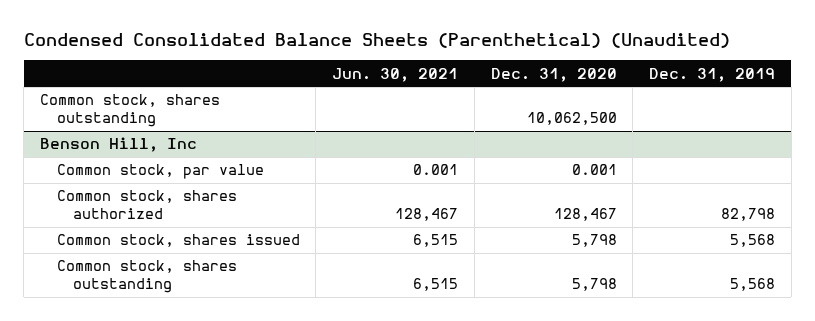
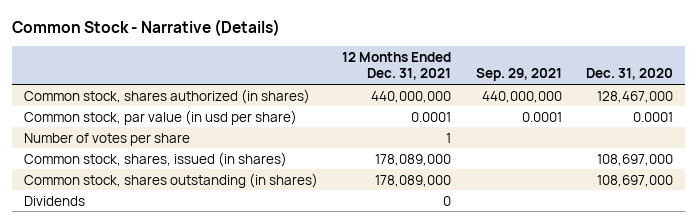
- Condensed Consolidated Balance Sheets (Parenthetical) (Unaudited)
+ Common Stock - Narrative (Details)
- | Jun. 30, 2021 | Dec. 31, 2020 | Dec. 31, 2019
+ | 12 Months Ended Dec. 31, 2021 | Sep. 29, 2021 | Dec. 31, 2020
- Common stock, shares outstanding | | 10,062,500 |
- Benson Hill, Inc
- Common stock, par value | 0.001 | 0.001 |
- Common stock, shares authorized | 128,467 | 128,467 | 82,798
- Common stock, shares issued | 6,515 | 5,798 | 5,568
- Common stock, shares outstanding | 6,515 | 5,798 | 5,568
+ Common stock, shares authorized (in shares) | 440,000,000 | 440,000,000 | 128,467,000
+ Common stock, par value (in usd per share) | 0.0001 | 0.0001 | 0.0001
+ Number of votes per share | 1 | |
+ Common stock, shares, issued (in shares) | 178,089,000 | | 108,697,000
+ Common stock, shares outstanding (in shares) | 178,089,000 | | 108,697,000
+ Dividends | 0 | |

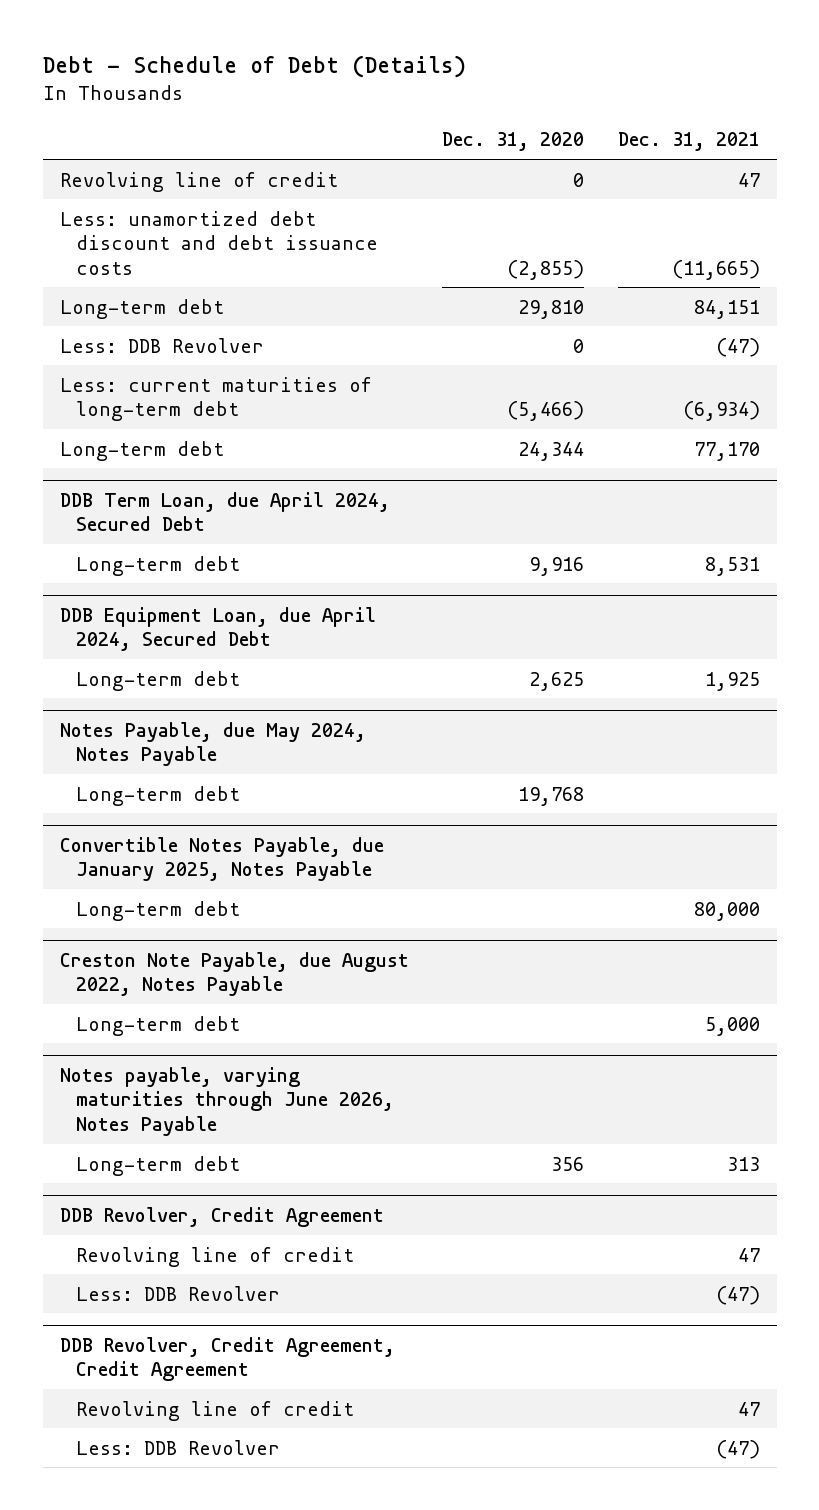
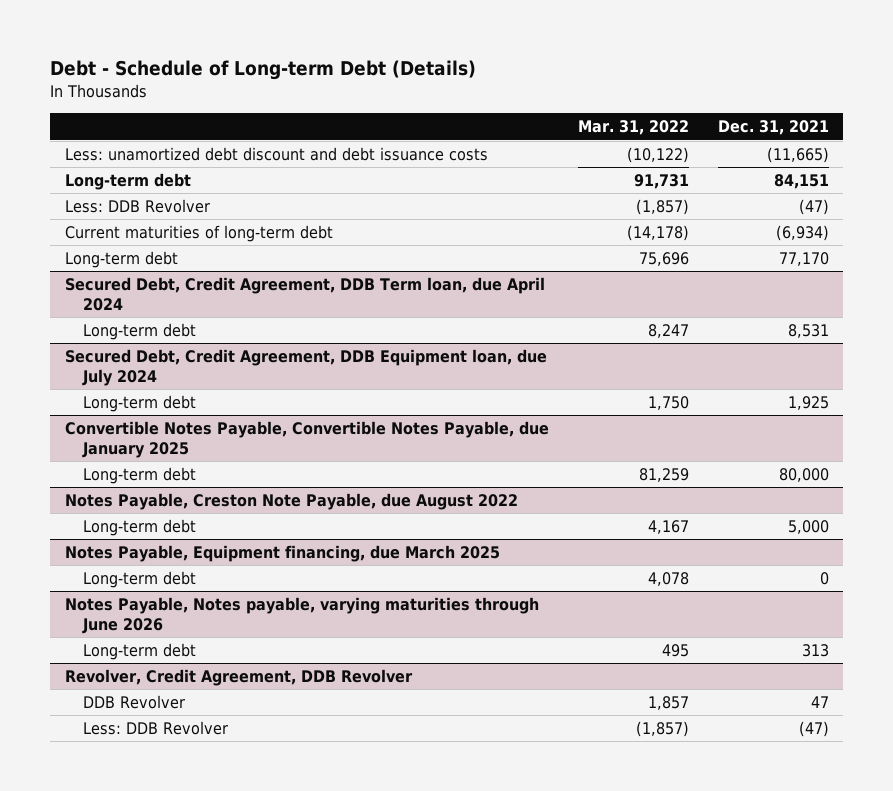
- Debt - Schedule of Debt (Details)
+ Debt - Schedule of Long-term Debt (Details)
- | Dec. 31, 2020 | Dec. 31, 2021
+ | Mar. 31, 2022 | Dec. 31, 2021
- Revolving line of credit | 0 | 47
- Less: current maturities of long-term debt | (5,466) | (6,934)
+ Current maturities of long-term debt | (14,178) | (6,934)
- DDB Term Loan, due April 2024, Secured Debt
+ Secured Debt, Credit Agreement, DDB Term loan, due April 2024
- DDB Equipment Loan, due April 2024, Secured Debt
+ Secured Debt, Credit Agreement, DDB Equipment loan, due July 2024
- Notes Payable, due May 2024, Notes Payable
- Long-term debt | 19,768 |
- Convertible Notes Payable, due January 2025, Notes Payable
+ Convertible Notes Payable, Convertible Notes Payable, due January 2025
- Creston Note Payable, due August 2022, Notes Payable
+ Notes Payable, Creston Note Payable, due August 2022
- Notes payable, varying maturities through June 2026, Notes Payable
+ Notes Payable, Equipment financing, due March 2025
+ Long-term debt | 4,078 | 0
+ Notes Payable, Notes payable, varying maturities through June 2026
- DDB Revolver, Credit Agreement
- Revolving line of credit | | 47
- Less: DDB Revolver | | (47)
- DDB Revolver, Credit Agreement, Credit Agreement
- Revolving line of credit | | 47
+ Revolver, Credit Agreement, DDB Revolver
+ DDB Revolver | 1,857 | 47

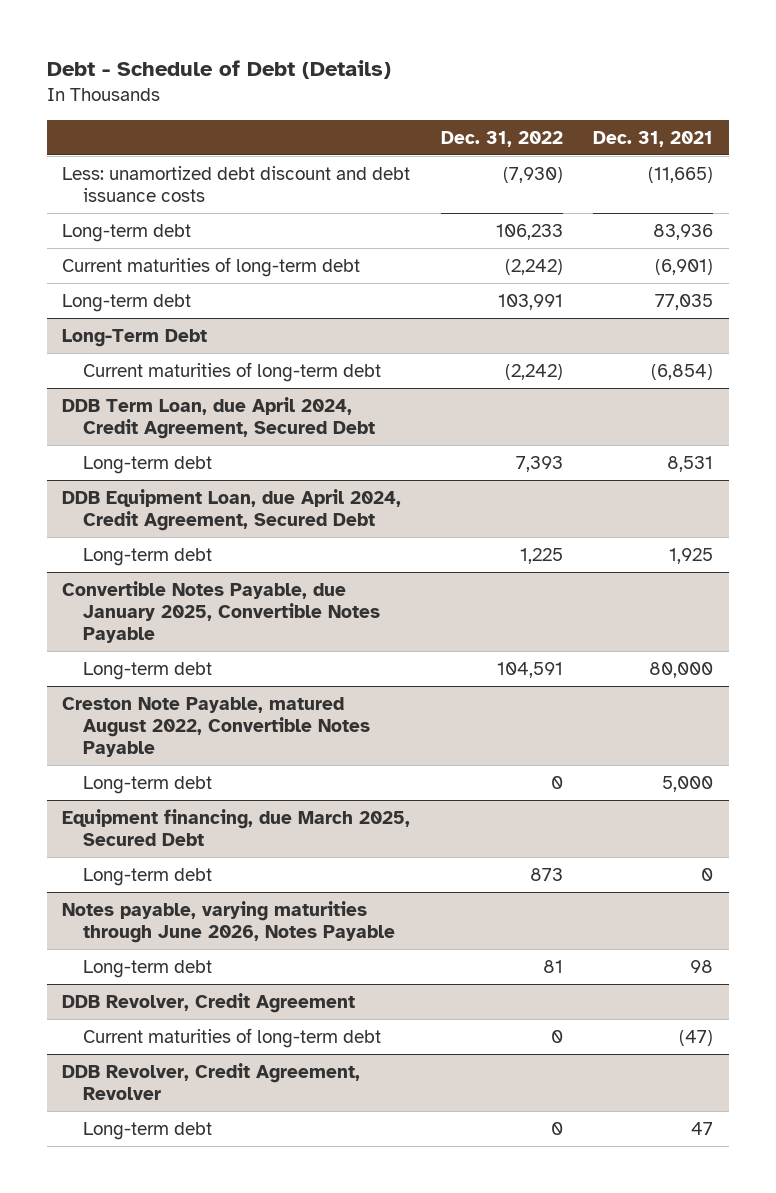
- Debt - Schedule of Long-term Debt (Details)
+ Debt - Schedule of Debt (Details)
- | Mar. 31, 2022 | Dec. 31, 2021
+ | Dec. 31, 2022 | Dec. 31, 2021
- Long-term debt | 91,731 | 84,151
- Less: DDB Revolver | (1,857) | (47)
- Current maturities of long-term debt | (14,178) | (6,934)
- Long-term debt | 75,696 | 77,170
- Secured Debt, Credit Agreement, DDB Term loan, due April 2024
+ Long-term debt | 106,233 | 83,936
+ Current maturities of long-term debt | (2,242) | (6,901)
+ Long-term debt | 103,991 | 77,035
+ Long-Term Debt
+ Current maturities of long-term debt | (2,242) | (6,854)
+ DDB Term Loan, due April 2024, Credit Agreement, Secured Debt
- Secured Debt, Credit Agreement, DDB Equipment loan, due July 2024
+ DDB Equipment Loan, due April 2024, Credit Agreement, Secured Debt
- Convertible Notes Payable, Convertible Notes Payable, due January 2025
+ Convertible Notes Payable, due January 2025, Convertible Notes Payable
- Notes Payable, Creston Note Payable, due August 2022
+ Creston Note Payable, matured August 2022, Convertible Notes Payable
- Notes Payable, Equipment financing, due March 2025
+ Equipment financing, due March 2025, Secured Debt
- Notes Payable, Notes payable, varying maturities through June 2026
- Long-term debt | 495 | 313
- Revolver, Credit Agreement, DDB Revolver
- DDB Revolver | 1,857 | 47
- Less: DDB Revolver | (1,857) | (47)
+ Notes payable, varying maturities through June 2026, Notes Payable
+ Long-term debt | 81 | 98
+ DDB Revolver, Credit Agreement
+ Current maturities of long-term debt | 0 | (47)
+ DDB Revolver, Credit Agreement, Revolver
+ Long-term debt | 0 | 47

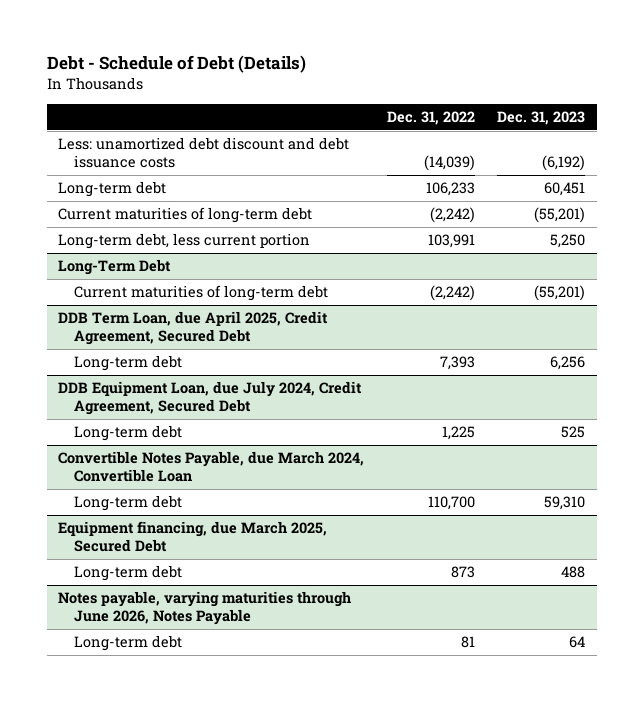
- | Dec. 31, 2022 | Dec. 31, 2021
+ | Dec. 31, 2022 | Dec. 31, 2023
- Less: unamortized debt discount and debt issuance costs | (7,930) | (11,665)
+ Less: unamortized debt discount and debt issuance costs | (14,039) | (6,192)
- Long-term debt | 103,991 | 77,035
+ Long-term debt, less current portion | 103,991 | 5,250
- DDB Term Loan, due April 2024, Credit Agreement, Secured Debt
+ DDB Term Loan, due April 2025, Credit Agreement, Secured Debt
- DDB Equipment Loan, due April 2024, Credit Agreement, Secured Debt
+ DDB Equipment Loan, due July 2024, Credit Agreement, Secured Debt
- Convertible Notes Payable, due January 2025, Convertible Notes Payable
- Long-term debt | 104,591 | 80,000
- Creston Note Payable, matured August 2022, Convertible Notes Payable
- Long-term debt | 0 | 5,000
+ Convertible Notes Payable, due March 2024, Convertible Loan
+ Long-term debt | 110,700 | 59,310
- DDB Revolver, Credit Agreement
- Current maturities of long-term debt | 0 | (47)
- DDB Revolver, Credit Agreement, Revolver
- Long-term debt | 0 | 47

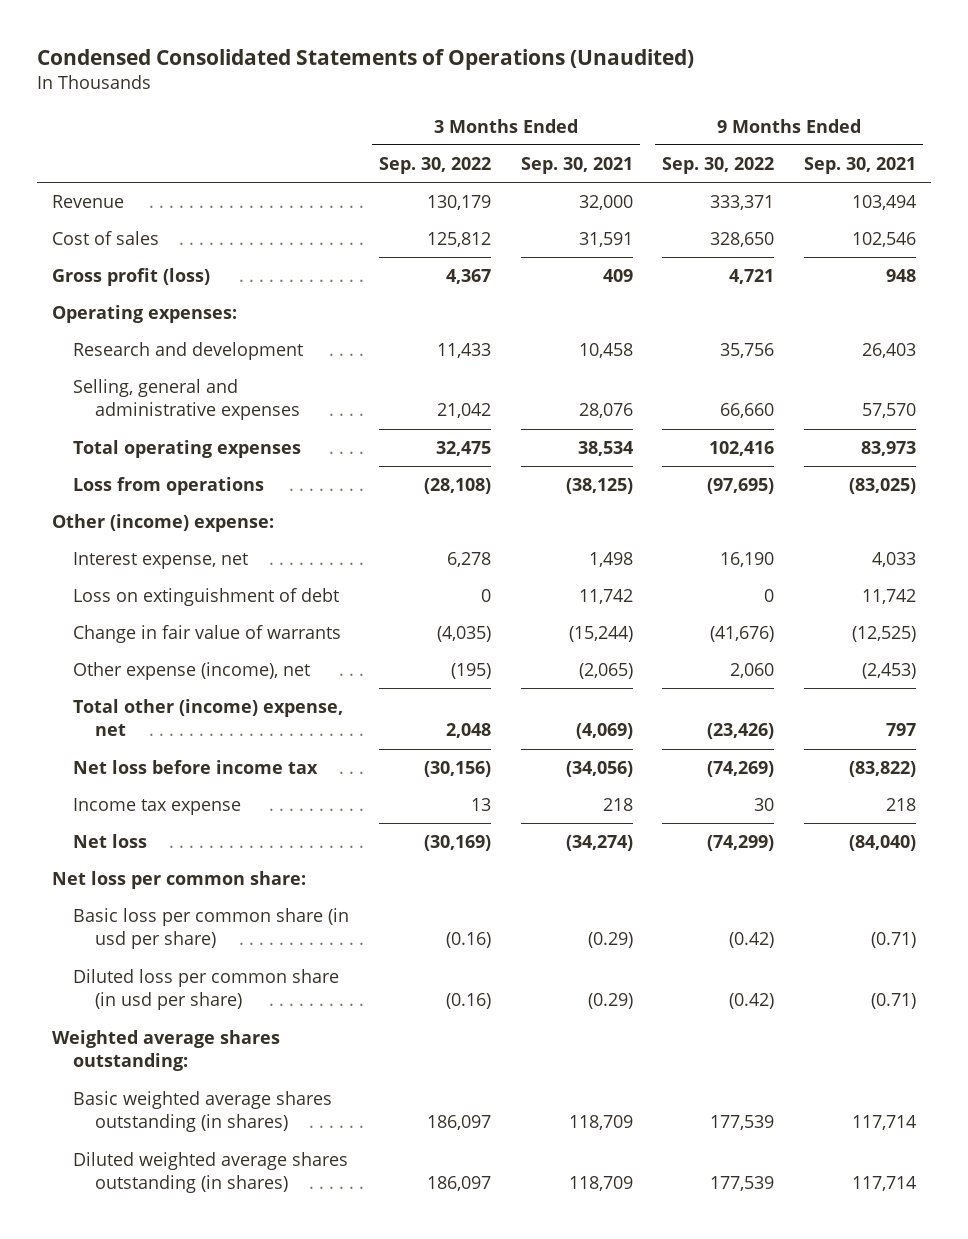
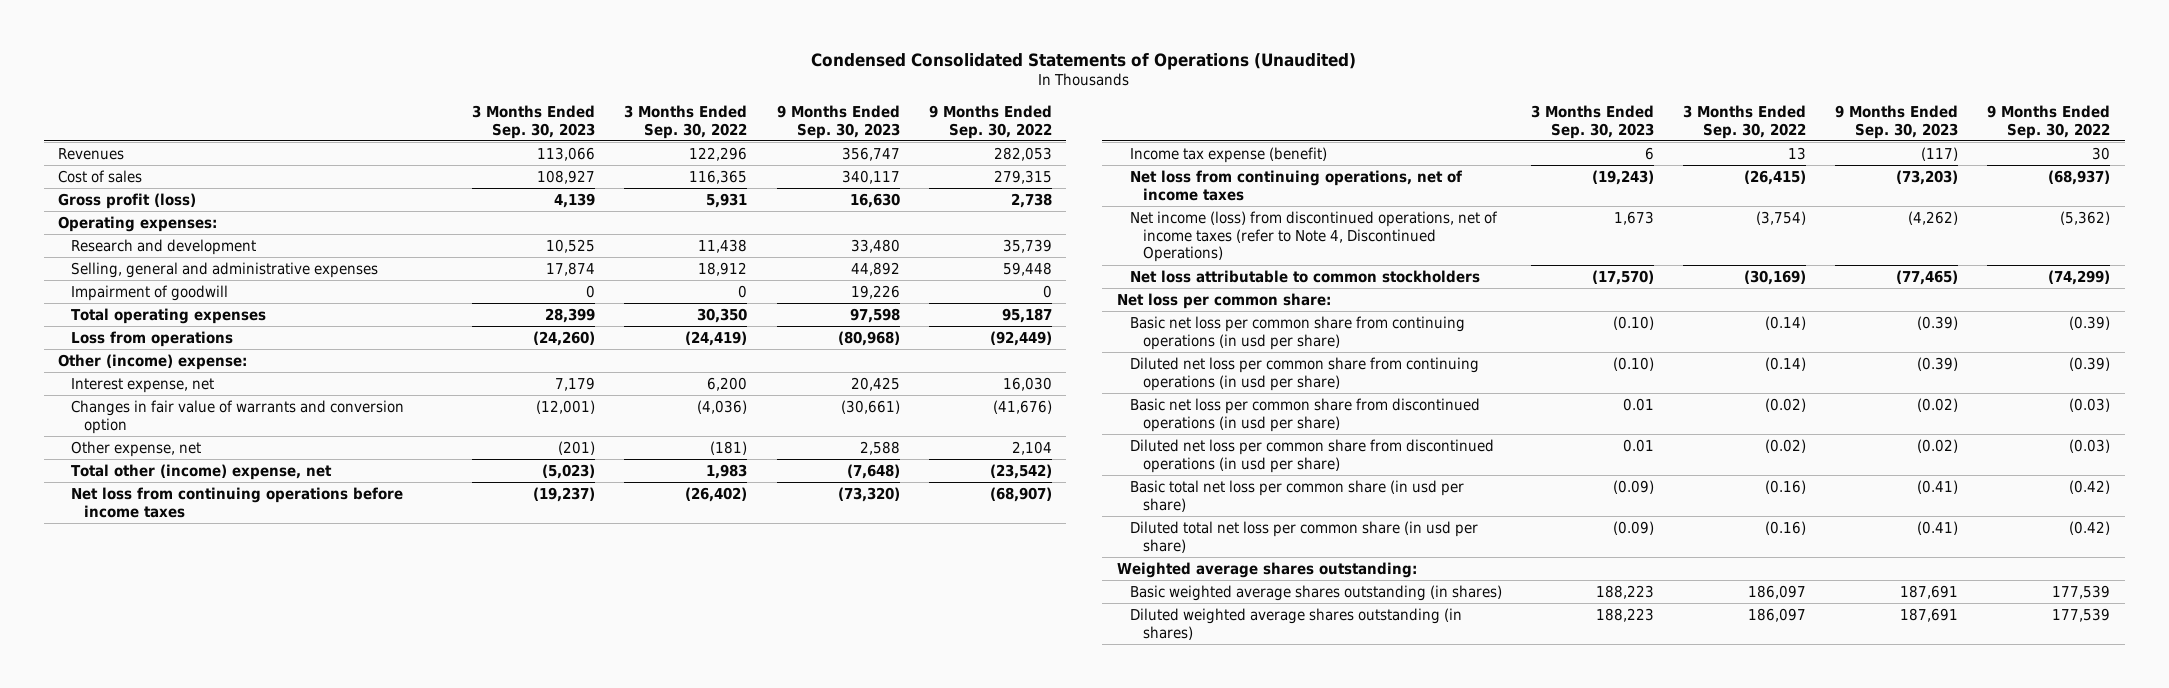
- | 3 Months Ended Sep. 30, 2022 | 3 Months Ended Sep. 30, 2021 | 9 Months Ended Sep. 30, 2022 | 9 Months Ended Sep. 30, 2021
+ | 3 Months Ended Sep. 30, 2023 | 3 Months Ended Sep. 30, 2022 | 9 Months Ended Sep. 30, 2023 | 9 Months Ended Sep. 30, 2022
- Revenue | 130,179 | 32,000 | 333,371 | 103,494
- Cost of sales | 125,812 | 31,591 | 328,650 | 102,546
- Gross profit (loss) | 4,367 | 409 | 4,721 | 948
+ Revenues | 113,066 | 122,296 | 356,747 | 282,053
+ Cost of sales | 108,927 | 116,365 | 340,117 | 279,315
+ Gross profit (loss) | 4,139 | 5,931 | 16,630 | 2,738
- Research and development | 11,433 | 10,458 | 35,756 | 26,403
- Selling, general and administrative expenses | 21,042 | 28,076 | 66,660 | 57,570
- Total operating expenses | 32,475 | 38,534 | 102,416 | 83,973
- Loss from operations | (28,108) | (38,125) | (97,695) | (83,025)
+ Research and development | 10,525 | 11,438 | 33,480 | 35,739
+ Selling, general and administrative expenses | 17,874 | 18,912 | 44,892 | 59,448
+ Impairment of goodwill | 0 | 0 | 19,226 | 0
+ Total operating expenses | 28,399 | 30,350 | 97,598 | 95,187
+ Loss from operations | (24,260) | (24,419) | (80,968) | (92,449)
- Interest expense, net | 6,278 | 1,498 | 16,190 | 4,033
- Loss on extinguishment of debt | 0 | 11,742 | 0 | 11,742
- Change in fair value of warrants | (4,035) | (15,244) | (41,676) | (12,525)
- Other expense (income), net | (195) | (2,065) | 2,060 | (2,453)
- Total other (income) expense, net | 2,048 | (4,069) | (23,426) | 797
- Net loss before income tax | (30,156) | (34,056) | (74,269) | (83,822)
- Income tax expense | 13 | 218 | 30 | 218
- Net loss | (30,169) | (34,274) | (74,299) | (84,040)
+ Interest expense, net | 7,179 | 6,200 | 20,425 | 16,030
+ Changes in fair value of warrants and conversion option | (12,001) | (4,036) | (30,661) | (41,676)
+ Other expense, net | (201) | (181) | 2,588 | 2,104
+ Total other (income) expense, net | (5,023) | 1,983 | (7,648) | (23,542)
+ Net loss from continuing operations before income taxes | (19,237) | (26,402) | (73,320) | (68,907)
+ Income tax expense (benefit) | 6 | 13 | (117) | 30
+ Net loss from continuing operations, net of income taxes | (19,243) | (26,415) | (73,203) | (68,937)
+ Net income (loss) from discontinued operations, net of income taxes (refer to Note 4, Discontinued Operations) | 1,673 | (3,754) | (4,262) | (5,362)
+ Net loss attributable to common stockholders | (17,570) | (30,169) | (77,465) | (74,299)
- Basic loss per common share (in usd per share) | (0.16) | (0.29) | (0.42) | (0.71)
- Diluted loss per common share (in usd per share) | (0.16) | (0.29) | (0.42) | (0.71)
+ Basic net loss per common share from continuing operations (in usd per share) | (0.10) | (0.14) | (0.39) | (0.39)
+ Diluted net loss per common share from continuing operations (in usd per share) | (0.10) | (0.14) | (0.39) | (0.39)
+ Basic net loss per common share from discontinued operations (in usd per share) | 0.01 | (0.02) | (0.02) | (0.03)
+ Diluted net loss per common share from discontinued operations (in usd per share) | 0.01 | (0.02) | (0.02) | (0.03)
+ Basic total net loss per common share (in usd per share) | (0.09) | (0.16) | (0.41) | (0.42)
+ Diluted total net loss per common share (in usd per share) | (0.09) | (0.16) | (0.41) | (0.42)

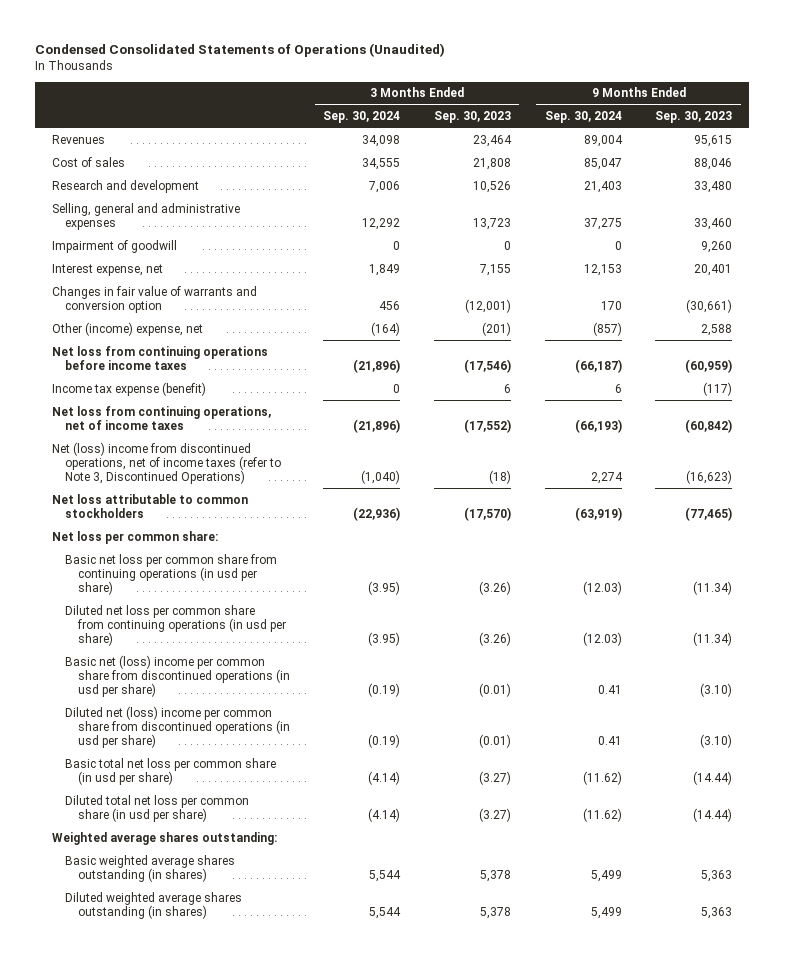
- | 3 Months Ended Sep. 30, 2023 | 3 Months Ended Sep. 30, 2022 | 9 Months Ended Sep. 30, 2023 | 9 Months Ended Sep. 30, 2022
+ | 3 Months Ended Sep. 30, 2024 | 3 Months Ended Sep. 30, 2023 | 9 Months Ended Sep. 30, 2024 | 9 Months Ended Sep. 30, 2023
- Revenues | 113,066 | 122,296 | 356,747 | 282,053
- Cost of sales | 108,927 | 116,365 | 340,117 | 279,315
- Gross profit (loss) | 4,139 | 5,931 | 16,630 | 2,738
- Operating expenses:
- Research and development | 10,525 | 11,438 | 33,480 | 35,739
- Selling, general and administrative expenses | 17,874 | 18,912 | 44,892 | 59,448
- Impairment of goodwill | 0 | 0 | 19,226 | 0
- Total operating expenses | 28,399 | 30,350 | 97,598 | 95,187
- Loss from operations | (24,260) | (24,419) | (80,968) | (92,449)
- Other (income) expense:
- Interest expense, net | 7,179 | 6,200 | 20,425 | 16,030
+ Revenues | 34,098 | 23,464 | 89,004 | 95,615
+ Cost of sales | 34,555 | 21,808 | 85,047 | 88,046
+ Research and development | 7,006 | 10,526 | 21,403 | 33,480
+ Selling, general and administrative expenses | 12,292 | 13,723 | 37,275 | 33,460
+ Impairment of goodwill | 0 | 0 | 0 | 9,260
+ Interest expense, net | 1,849 | 7,155 | 12,153 | 20,401
- Other expense, net | (201) | (181) | 2,588 | 2,104
- Total other (income) expense, net | (5,023) | 1,983 | (7,648) | (23,542)
- Net loss from continuing operations before income taxes | (19,237) | (26,402) | (73,320) | (68,907)
+ Other (income) expense, net | (164) | (201) | (857) | 2,588
+ Net loss from continuing operations before income taxes | (21,896) | (17,546) | (66,187) | (60,959)
- Net loss from continuing operations, net of income taxes | (19,243) | (26,415) | (73,203) | (68,937)
- Net income (loss) from discontinued operations, net of income taxes (refer to Note 4, Discontinued Operations) | 1,673 | (3,754) | (4,262) | (5,362)
+ Net loss from continuing operations, net of income taxes | (21,896) | (17,552) | (66,193) | (60,842)
+ Net (loss) income from discontinued operations, net of income taxes (refer to Note 3, Discontinued Operations) | (1,040) | (18) | 2,274 | (16,623)
- Basic net loss per common share from continuing operations (in usd per share) | (0.10) | (0.14) | (0.39) | (0.39)
- Diluted net loss per common share from continuing operations (in usd per share) | (0.10) | (0.14) | (0.39) | (0.39)
- Basic net loss per common share from discontinued operations (in usd per share) | 0.01 | (0.02) | (0.02) | (0.03)
- Diluted net loss per common share from discontinued operations (in usd per share) | 0.01 | (0.02) | (0.02) | (0.03)
- Basic total net loss per common share (in usd per share) | (0.09) | (0.16) | (0.41) | (0.42)
- Diluted total net loss per common share (in usd per share) | (0.09) | (0.16) | (0.41) | (0.42)
+ Basic net loss per common share from continuing operations (in usd per share) | (3.95) | (3.26) | (12.03) | (11.34)
+ Diluted net loss per common share from continuing operations (in usd per share) | (3.95) | (3.26) | (12.03) | (11.34)
+ Basic net (loss) income per common share from discontinued operations (in usd per share) | (0.19) | (0.01) | 0.41 | (3.10)
+ Diluted net (loss) income per common share from discontinued operations (in usd per share) | (0.19) | (0.01) | 0.41 | (3.10)
+ Basic total net loss per common share (in usd per share) | (4.14) | (3.27) | (11.62) | (14.44)
+ Diluted total net loss per common share (in usd per share) | (4.14) | (3.27) | (11.62) | (14.44)
- Basic weighted average shares outstanding (in shares) | 188,223 | 186,097 | 187,691 | 177,539
- Diluted weighted average shares outstanding (in shares) | 188,223 | 186,097 | 187,691 | 177,539
+ Basic weighted average shares outstanding (in shares) | 5,544 | 5,378 | 5,499 | 5,363
+ Diluted weighted average shares outstanding (in shares) | 5,544 | 5,378 | 5,499 | 5,363

